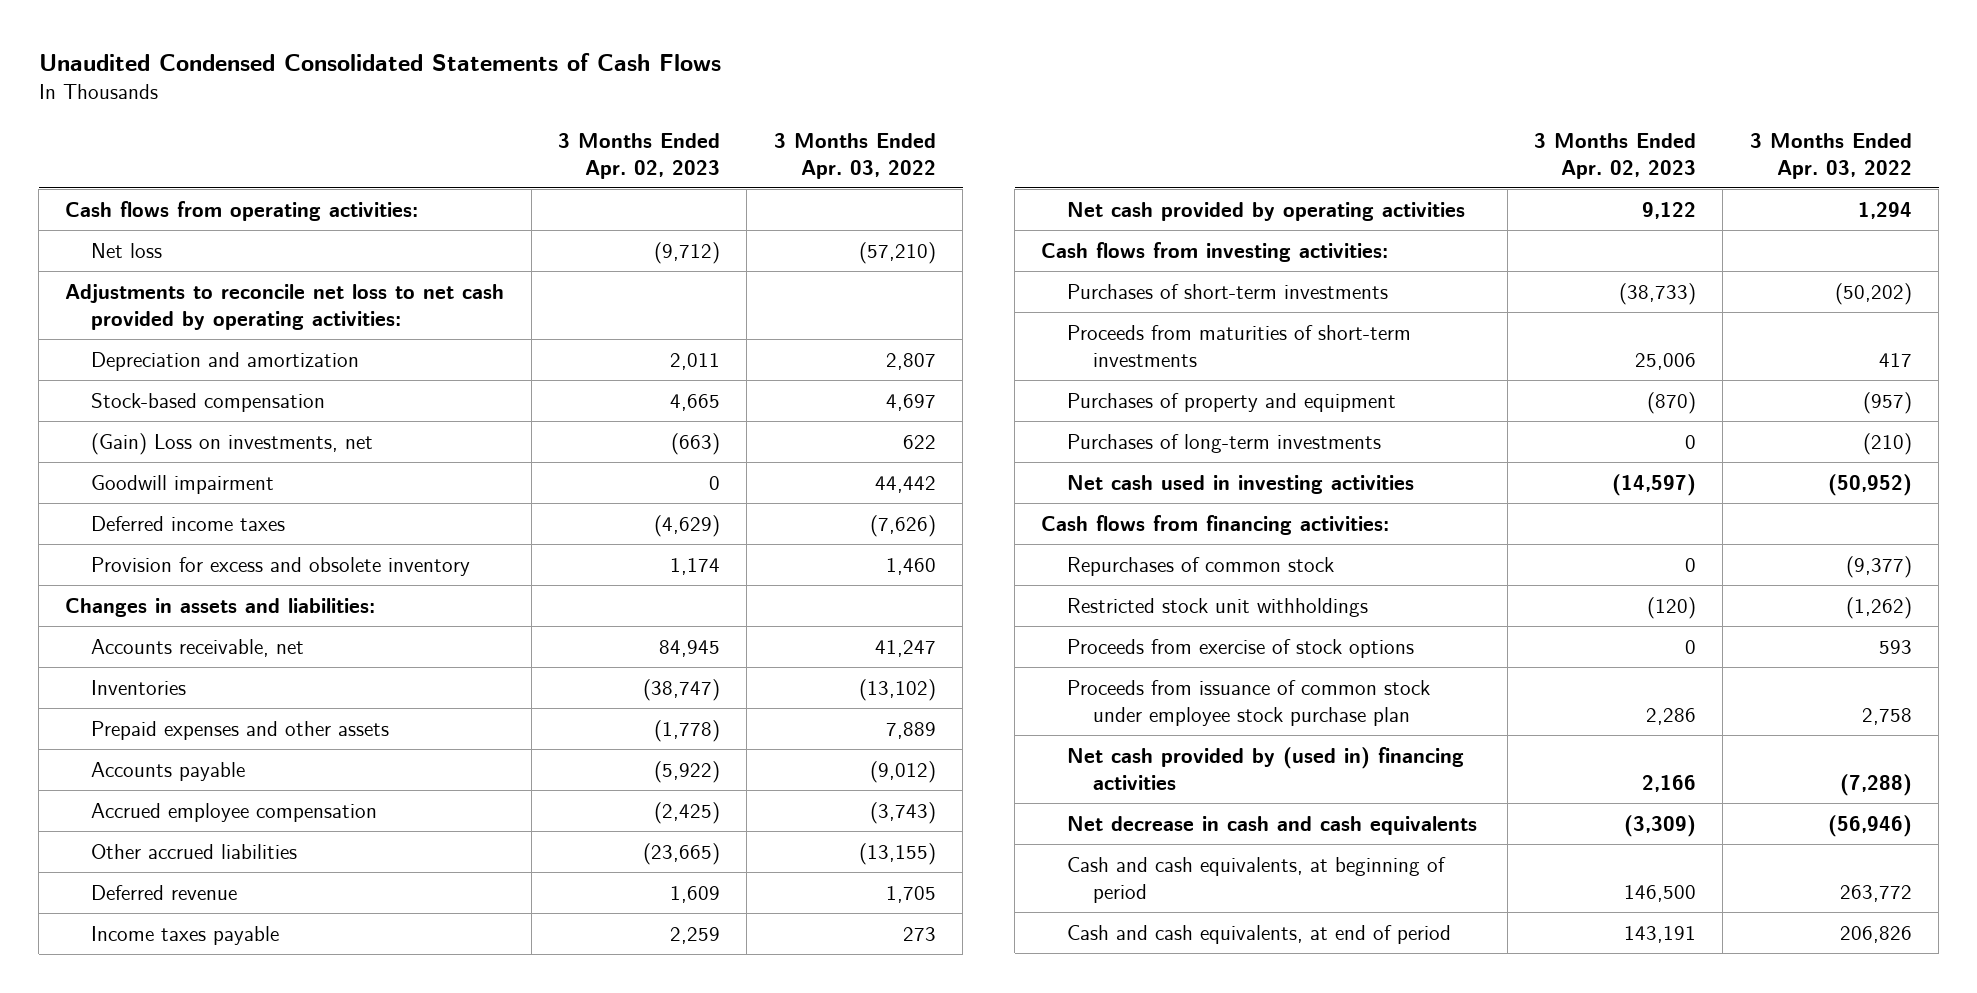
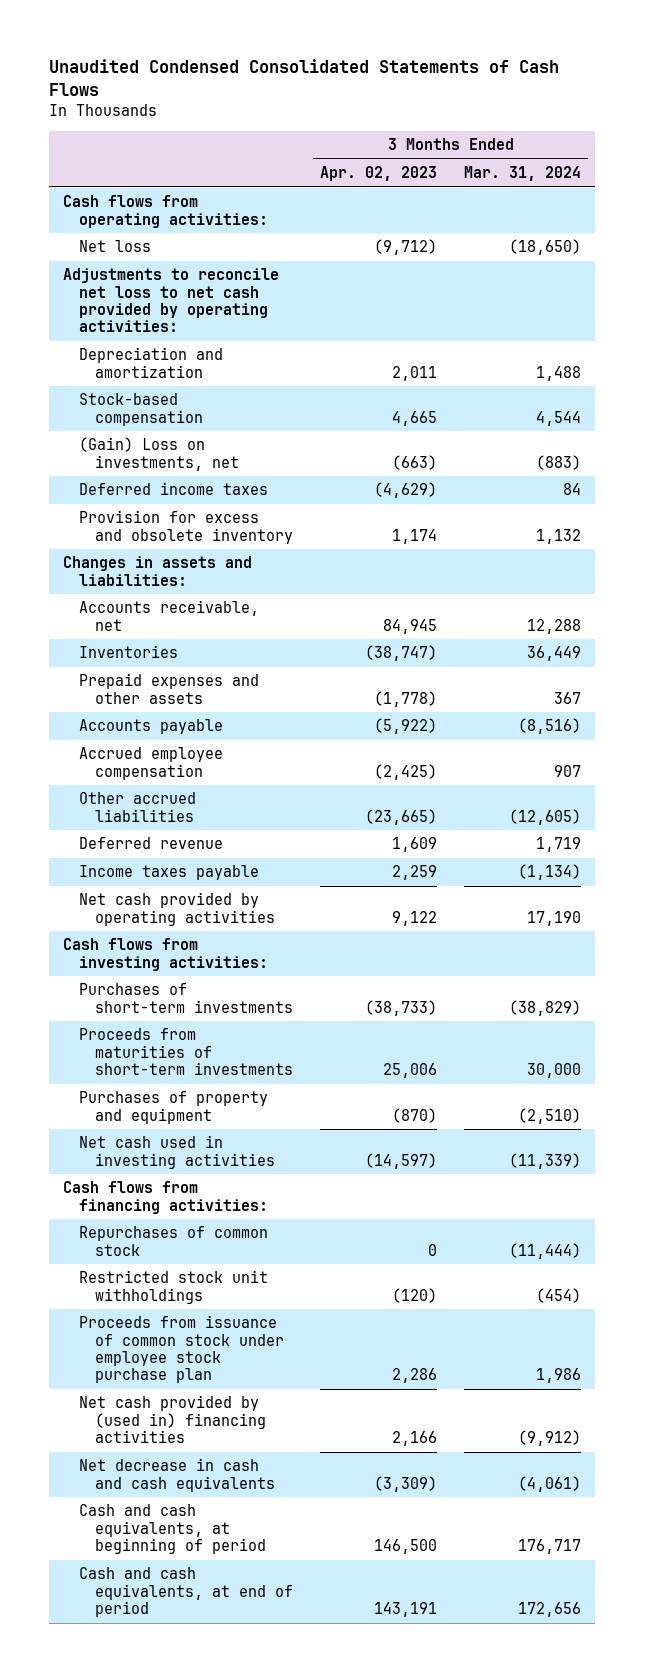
- | 3 Months Ended Apr. 02, 2023 | 3 Months Ended Apr. 03, 2022
+ | 3 Months Ended Apr. 02, 2023 | 3 Months Ended Mar. 31, 2024
- Goodwill impairment | 0 | 44,442
- Purchases of long-term investments | 0 | (210)
- Proceeds from exercise of stock options | 0 | 593

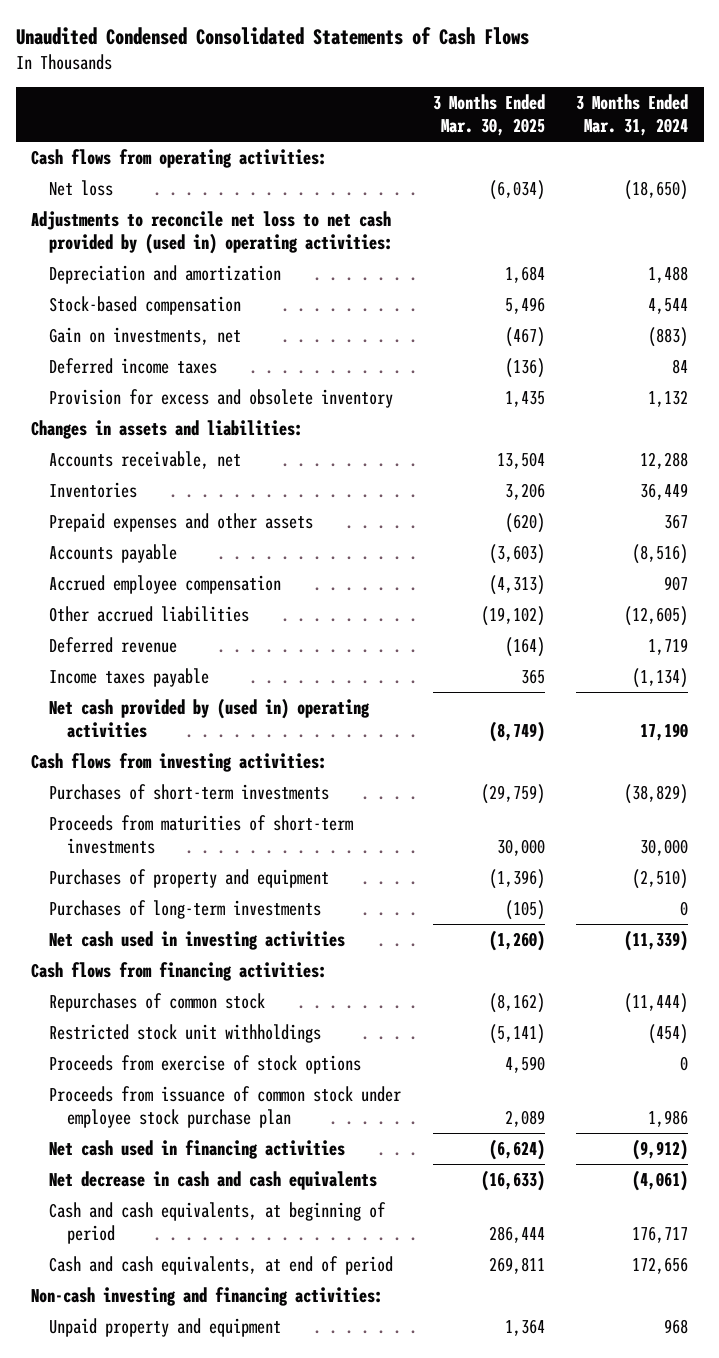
- | 3 Months Ended Apr. 02, 2023 | 3 Months Ended Mar. 31, 2024
+ | 3 Months Ended Mar. 30, 2025 | 3 Months Ended Mar. 31, 2024
- Adjustments to reconcile net loss to net cash provided by operating activities:
+ Adjustments to reconcile net loss to net cash provided by (used in) operating activities:
- (Gain) Loss on investments, net | (663) | (883)
+ Gain on investments, net | (467) | (883)
- Net cash provided by operating activities | 9,122 | 17,190
+ Net cash provided by (used in) operating activities | (8,749) | 17,190
+ Purchases of long-term investments | (105) | 0
+ Proceeds from exercise of stock options | 4,590 | 0
- Net cash provided by (used in) financing activities | 2,166 | (9,912)
+ Net cash used in financing activities | (6,624) | (9,912)
+ Non-cash investing and financing activities:
+ Unpaid property and equipment | 1,364 | 968

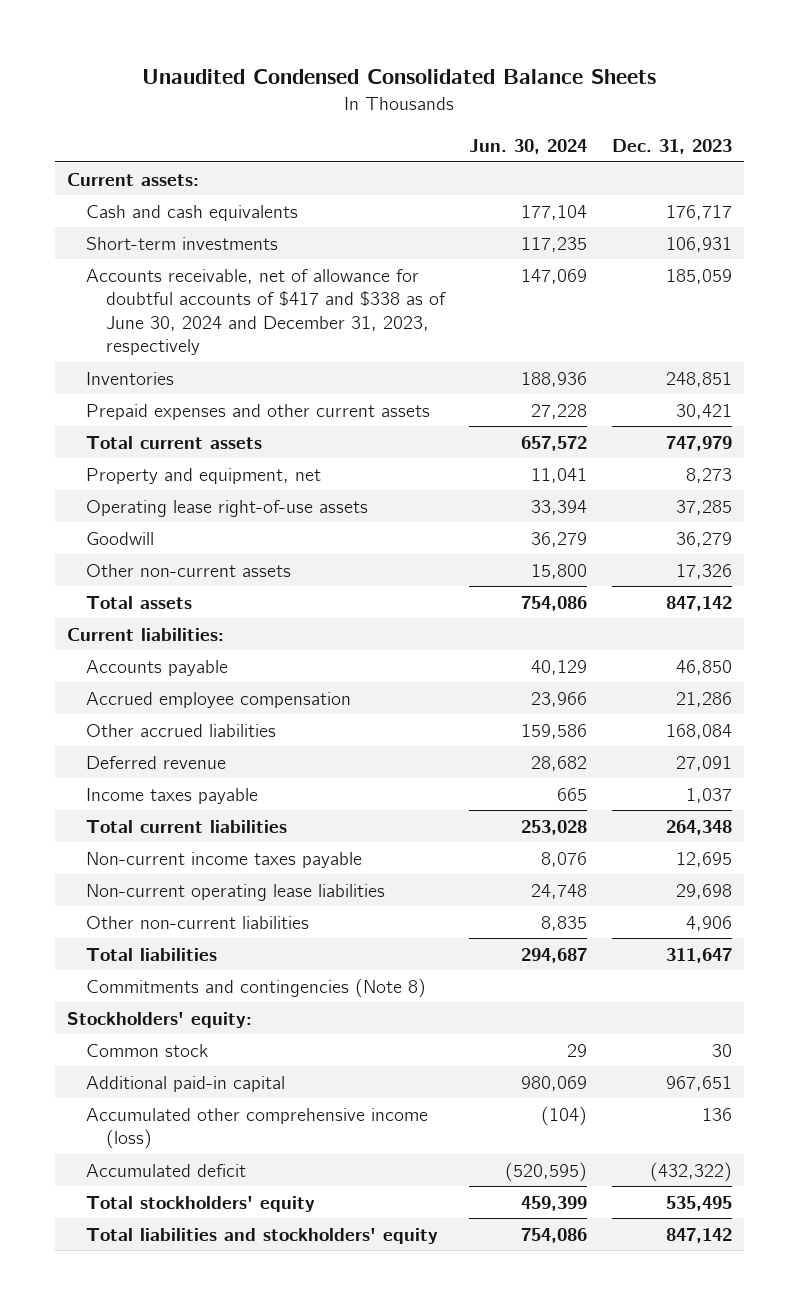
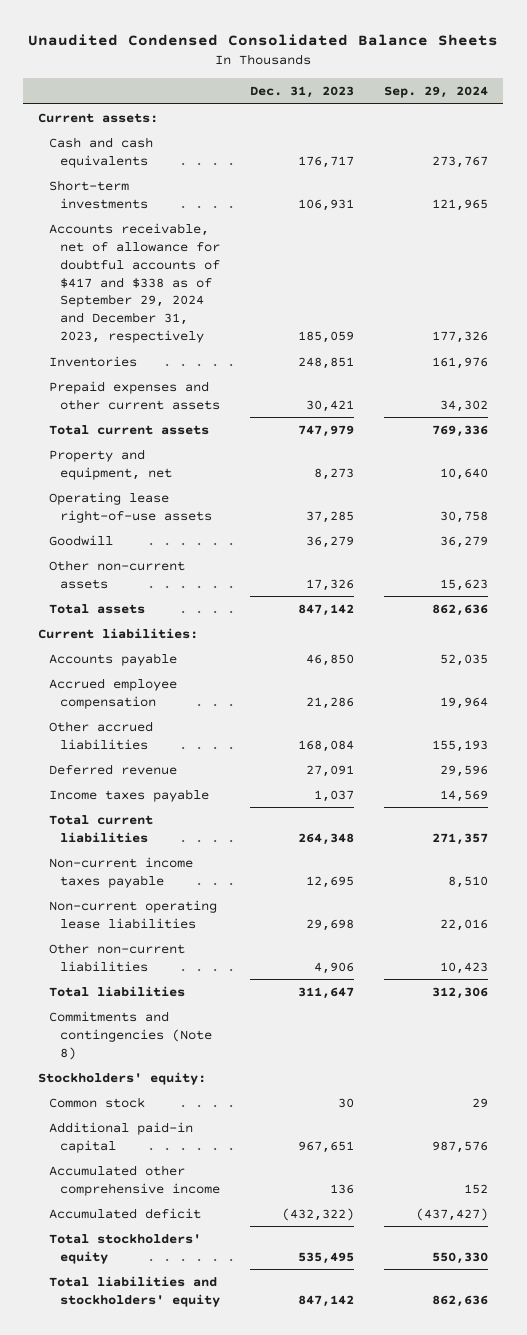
- | Jun. 30, 2024 | Dec. 31, 2023
+ | Dec. 31, 2023 | Sep. 29, 2024
- Accounts receivable, net of allowance for doubtful accounts of $417 and $338 as of June 30, 2024 and December 31, 2023, respectively | 147,069 | 185,059
+ Accounts receivable, net of allowance for doubtful accounts of $417 and $338 as of September 29, 2024 and December 31, 2023, respectively | 185,059 | 177,326
- Accumulated other comprehensive income (loss) | (104) | 136
+ Accumulated other comprehensive income | 136 | 152

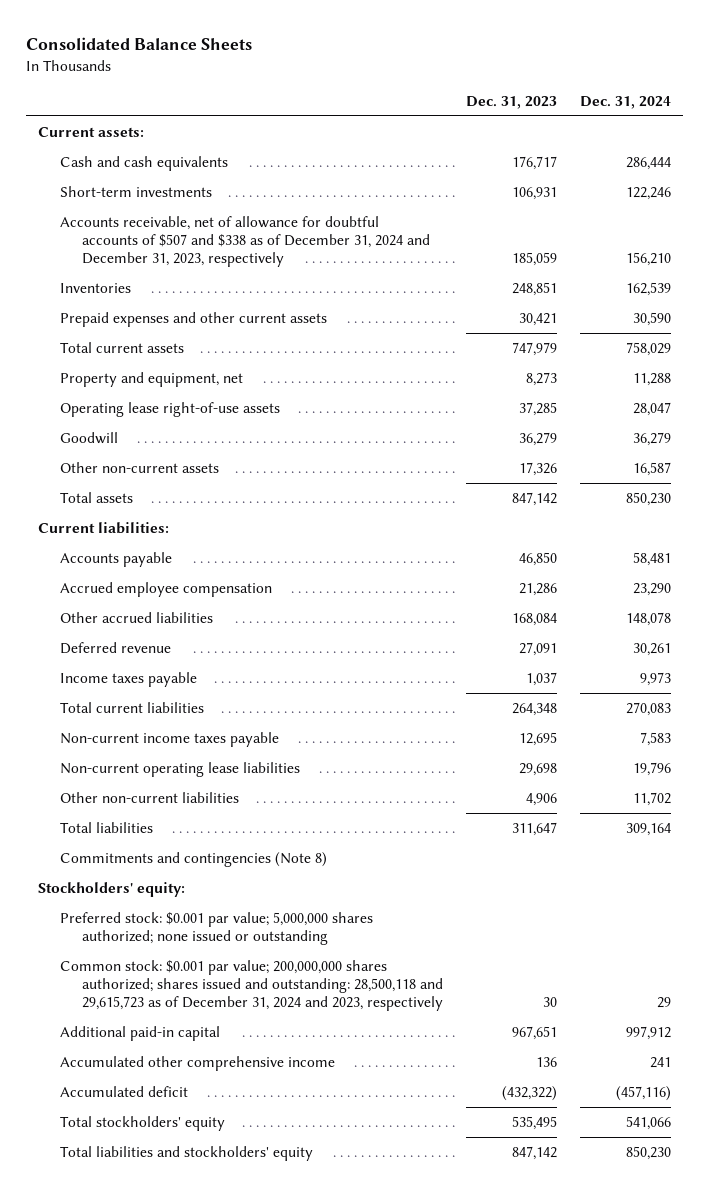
- Unaudited Condensed Consolidated Balance Sheets
+ Consolidated Balance Sheets
- | Dec. 31, 2023 | Sep. 29, 2024
+ | Dec. 31, 2023 | Dec. 31, 2024
- Accounts receivable, net of allowance for doubtful accounts of $417 and $338 as of September 29, 2024 and December 31, 2023, respectively | 185,059 | 177,326
+ Accounts receivable, net of allowance for doubtful accounts of $507 and $338 as of December 31, 2024 and December 31, 2023, respectively | 185,059 | 156,210
- Common stock | 30 | 29
+ Preferred stock: $0.001 par value; 5,000,000 shares authorized; none issued or outstanding
+ Common stock: $0.001 par value; 200,000,000 shares authorized; shares issued and outstanding: 28,500,118 and 29,615,723 as of December 31, 2024 and 2023, respectively | 30 | 29

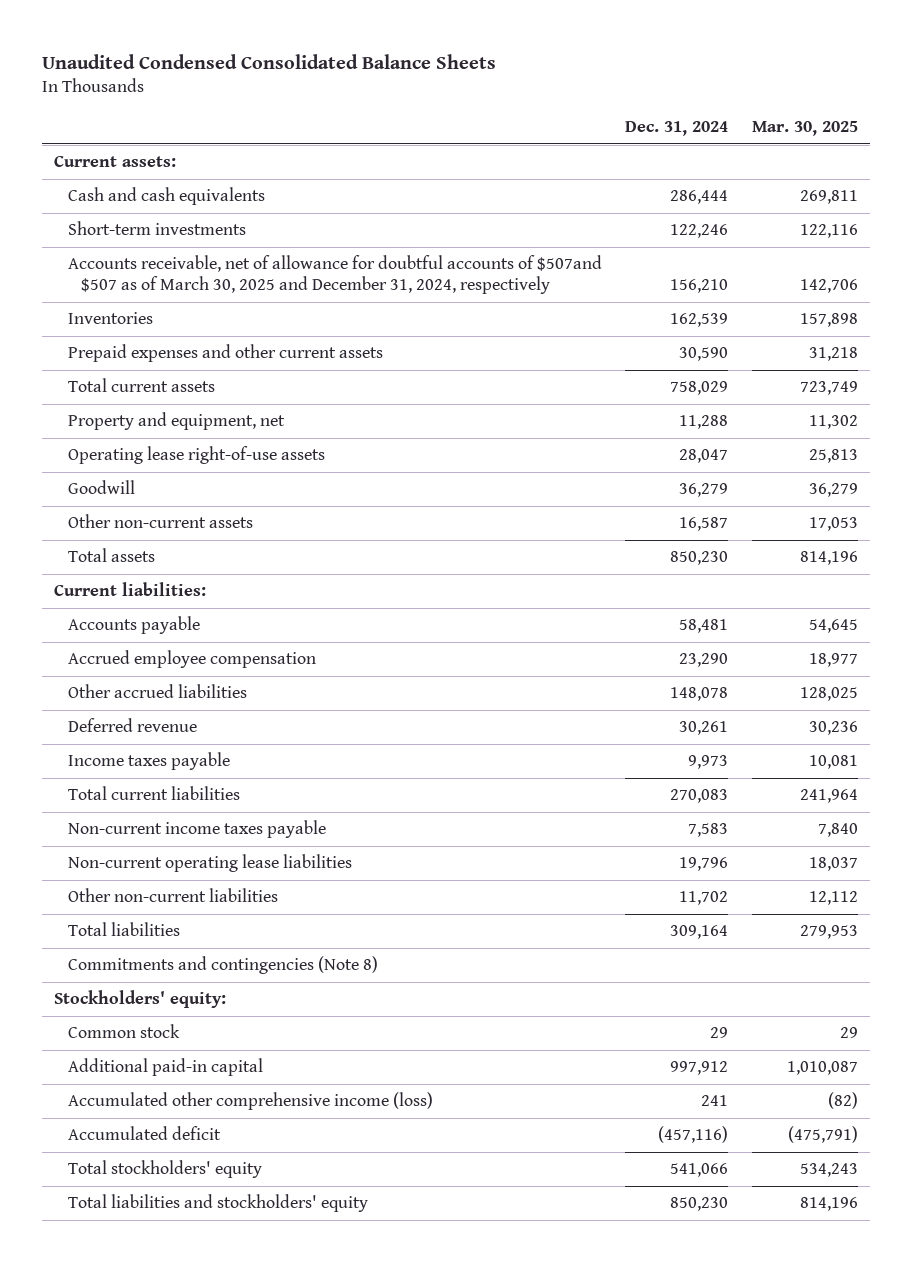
- Consolidated Balance Sheets
+ Unaudited Condensed Consolidated Balance Sheets
- | Dec. 31, 2023 | Dec. 31, 2024
+ | Dec. 31, 2024 | Mar. 30, 2025
- Accounts receivable, net of allowance for doubtful accounts of $507 and $338 as of December 31, 2024 and December 31, 2023, respectively | 185,059 | 156,210
+ Accounts receivable, net of allowance for doubtful accounts of $507and $507 as of March 30, 2025 and December 31, 2024, respectively | 156,210 | 142,706
- Preferred stock: $0.001 par value; 5,000,000 shares authorized; none issued or outstanding
- Common stock: $0.001 par value; 200,000,000 shares authorized; shares issued and outstanding: 28,500,118 and 29,615,723 as of December 31, 2024 and 2023, respectively | 30 | 29
+ Common stock | 29 | 29
- Accumulated other comprehensive income | 136 | 241
+ Accumulated other comprehensive income (loss) | 241 | (82)

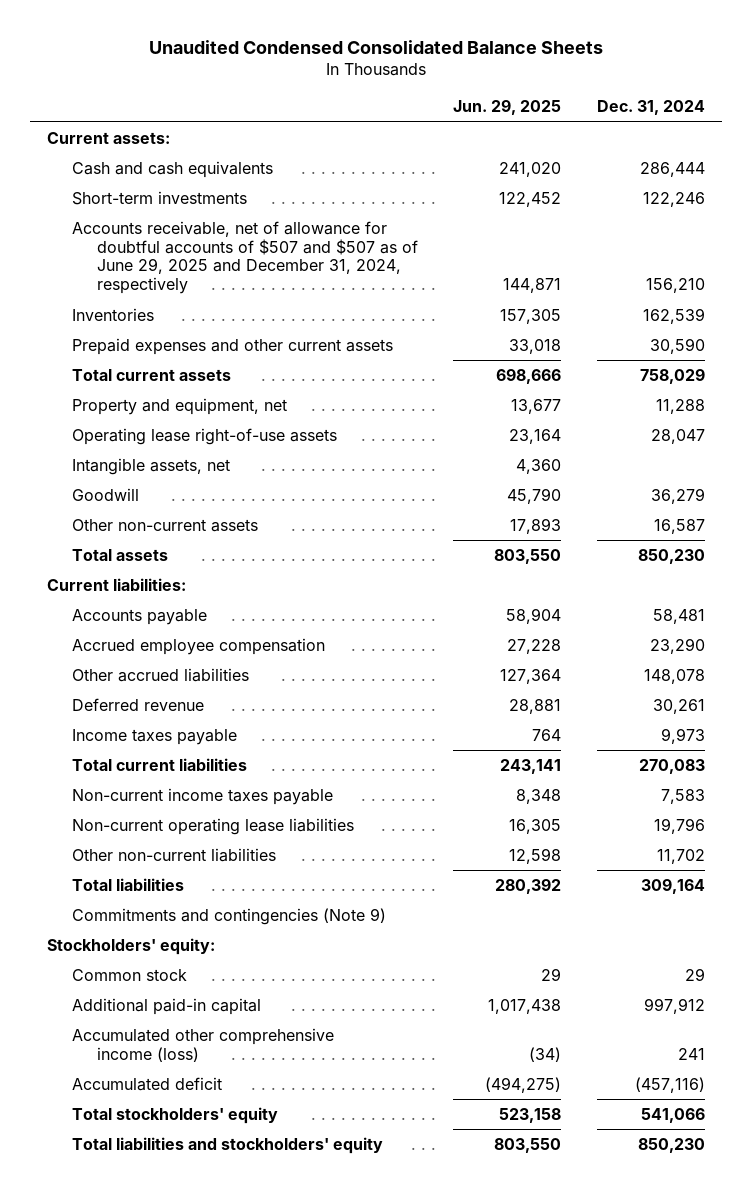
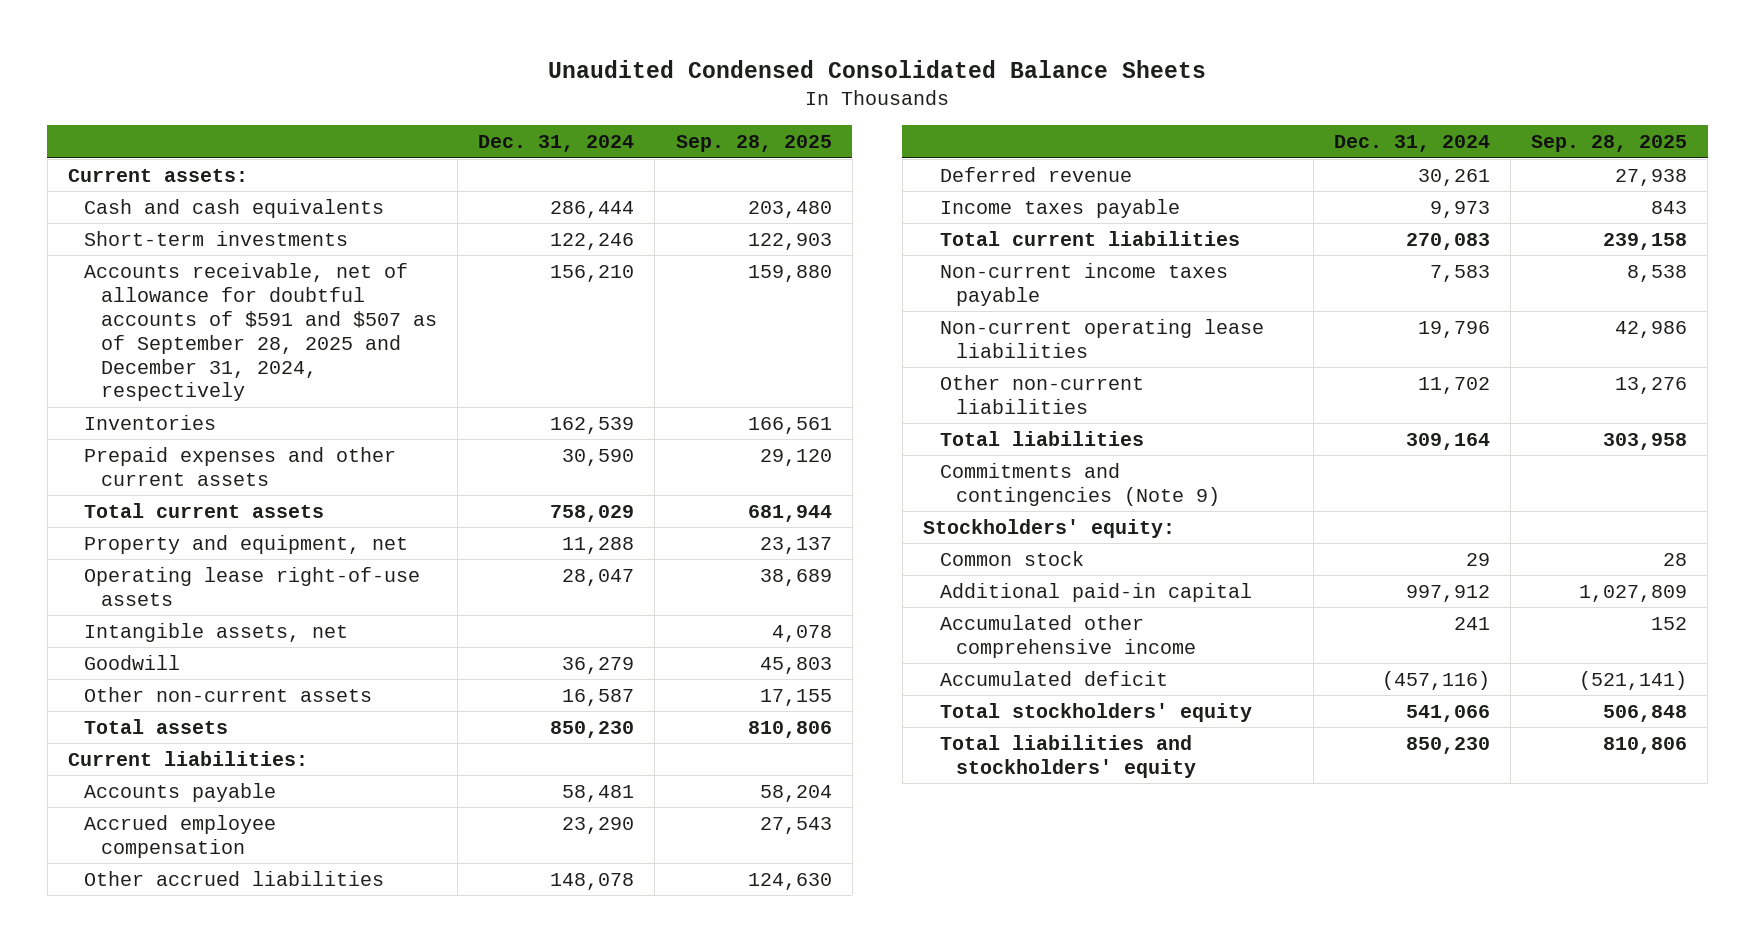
- | Jun. 29, 2025 | Dec. 31, 2024
+ | Dec. 31, 2024 | Sep. 28, 2025
- Accounts receivable, net of allowance for doubtful accounts of $507 and $507 as of June 29, 2025 and December 31, 2024, respectively | 144,871 | 156,210
+ Accounts receivable, net of allowance for doubtful accounts of $591 and $507 as of September 28, 2025 and December 31, 2024, respectively | 156,210 | 159,880
- Accumulated other comprehensive income (loss) | (34) | 241
+ Accumulated other comprehensive income | 241 | 152

